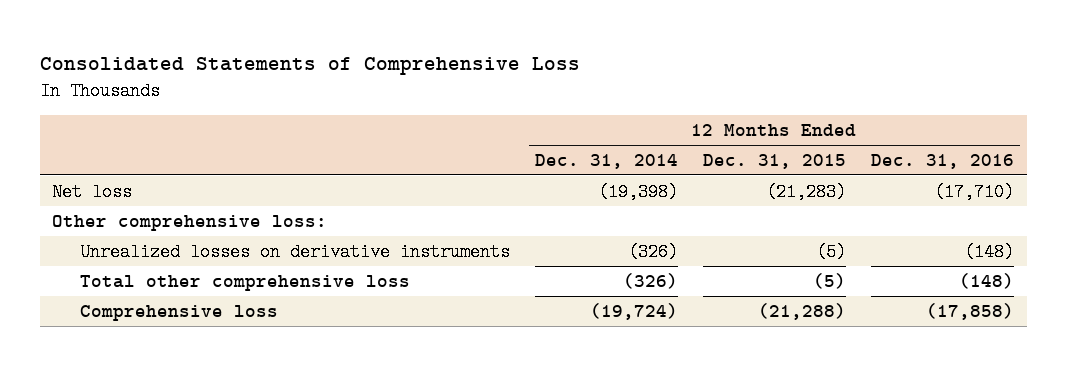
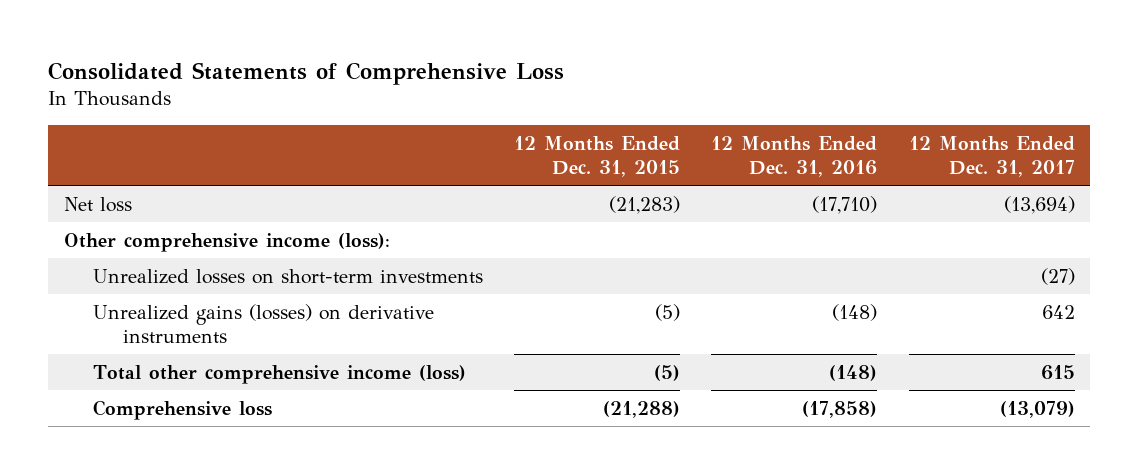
- | 12 Months Ended Dec. 31, 2014 | 12 Months Ended Dec. 31, 2015 | 12 Months Ended Dec. 31, 2016
+ | 12 Months Ended Dec. 31, 2015 | 12 Months Ended Dec. 31, 2016 | 12 Months Ended Dec. 31, 2017
- Other comprehensive loss:
- Unrealized losses on derivative instruments | (326) | (5) | (148)
- Total other comprehensive loss | (326) | (5) | (148)
+ Other comprehensive income (loss):
+ Unrealized losses on short-term investments | | | (27)
+ Unrealized gains (losses) on derivative instruments | (5) | (148) | 642
+ Total other comprehensive income (loss) | (5) | (148) | 615

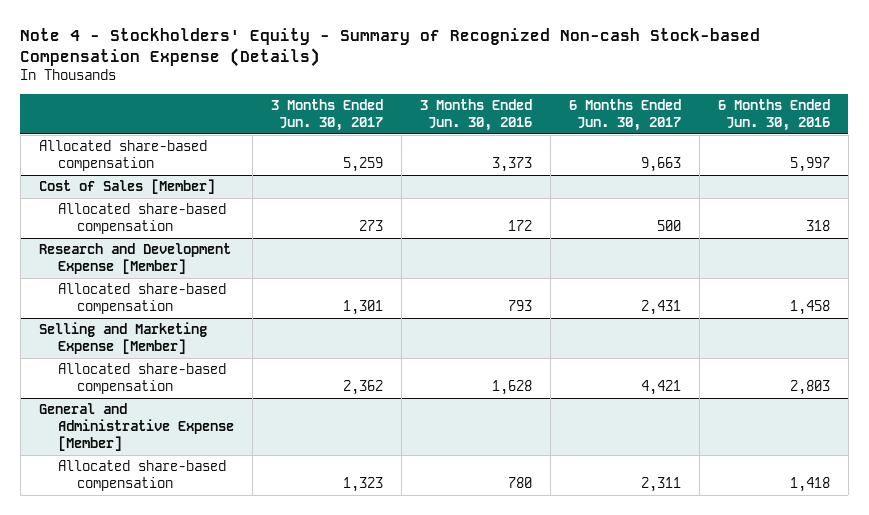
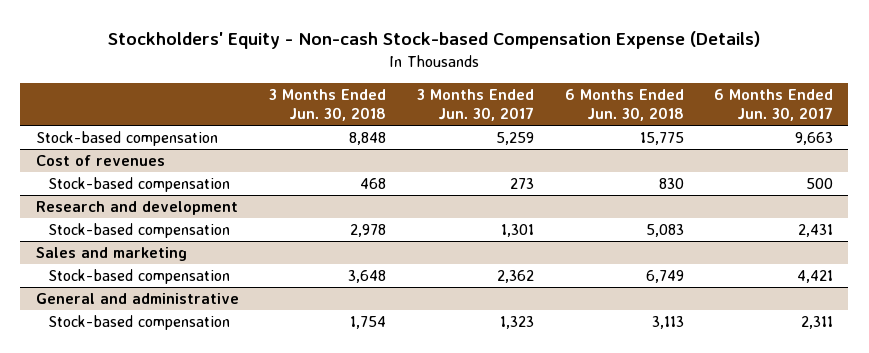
- Note 4 - Stockholders' Equity - Summary of Recognized Non-cash Stock-based Compensation Expense (Details)
+ Stockholders' Equity - Non-cash Stock-based Compensation Expense (Details)
- | 3 Months Ended Jun. 30, 2017 | 3 Months Ended Jun. 30, 2016 | 6 Months Ended Jun. 30, 2017 | 6 Months Ended Jun. 30, 2016
+ | 3 Months Ended Jun. 30, 2018 | 3 Months Ended Jun. 30, 2017 | 6 Months Ended Jun. 30, 2018 | 6 Months Ended Jun. 30, 2017
- Allocated share-based compensation | 5,259 | 3,373 | 9,663 | 5,997
- Cost of Sales [Member]
- Allocated share-based compensation | 273 | 172 | 500 | 318
- Research and Development Expense [Member]
- Allocated share-based compensation | 1,301 | 793 | 2,431 | 1,458
- Selling and Marketing Expense [Member]
- Allocated share-based compensation | 2,362 | 1,628 | 4,421 | 2,803
- General and Administrative Expense [Member]
- Allocated share-based compensation | 1,323 | 780 | 2,311 | 1,418
+ Stock-based compensation | 8,848 | 5,259 | 15,775 | 9,663
+ Cost of revenues
+ Stock-based compensation | 468 | 273 | 830 | 500
+ Research and development
+ Stock-based compensation | 2,978 | 1,301 | 5,083 | 2,431
+ Sales and marketing
+ Stock-based compensation | 3,648 | 2,362 | 6,749 | 4,421
+ General and administrative
+ Stock-based compensation | 1,754 | 1,323 | 3,113 | 2,311

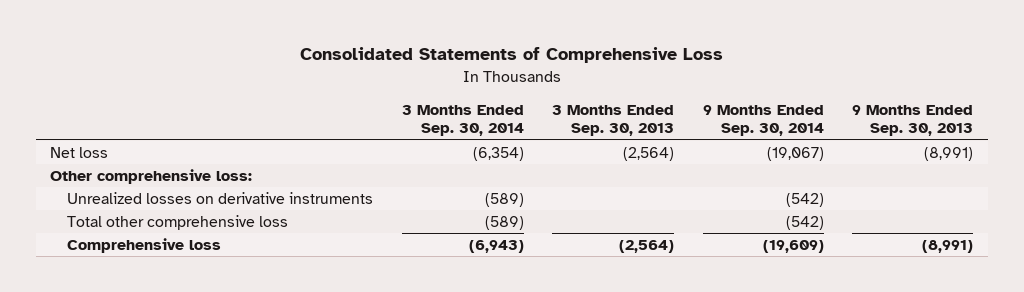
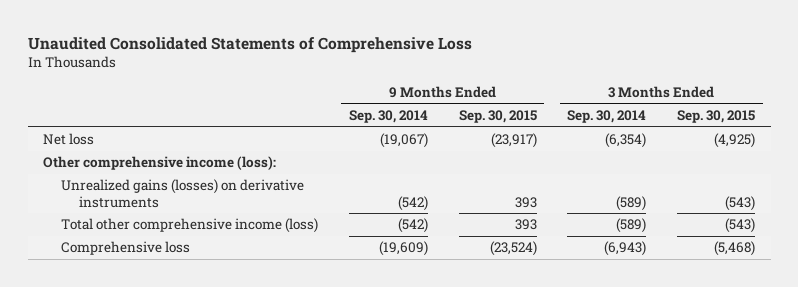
- Consolidated Statements of Comprehensive Loss
+ Unaudited Consolidated Statements of Comprehensive Loss
- | 3 Months Ended Sep. 30, 2014 | 3 Months Ended Sep. 30, 2013 | 9 Months Ended Sep. 30, 2014 | 9 Months Ended Sep. 30, 2013
+ | 9 Months Ended Sep. 30, 2014 | 9 Months Ended Sep. 30, 2015 | 3 Months Ended Sep. 30, 2014 | 3 Months Ended Sep. 30, 2015
- Other comprehensive loss:
- Unrealized losses on derivative instruments | (589) | | (542) |
- Total other comprehensive loss | (589) | | (542) |
+ Other comprehensive income (loss):
+ Unrealized gains (losses) on derivative instruments | (542) | 393 | (589) | (543)
+ Total other comprehensive income (loss) | (542) | 393 | (589) | (543)

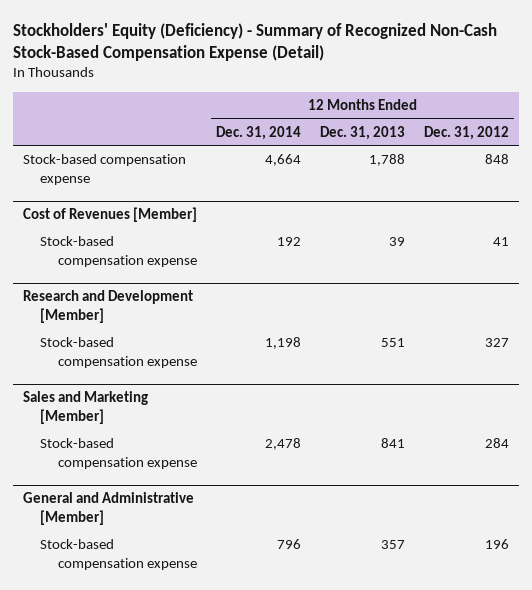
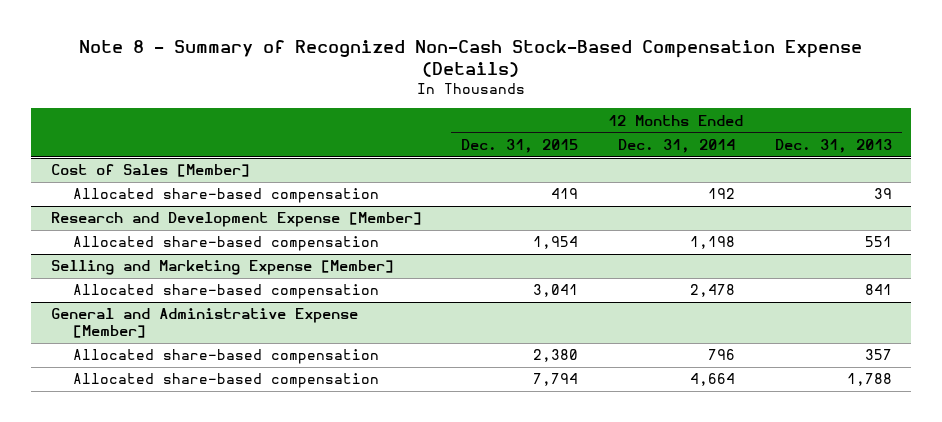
- Stockholders' Equity (Deficiency) - Summary of Recognized Non-Cash Stock-Based Compensation Expense (Detail)
+ Note 8 - Summary of Recognized Non-Cash Stock-Based Compensation Expense (Details)
- | 12 Months Ended Dec. 31, 2014 | 12 Months Ended Dec. 31, 2013 | 12 Months Ended Dec. 31, 2012
+ | 12 Months Ended Dec. 31, 2015 | 12 Months Ended Dec. 31, 2014 | 12 Months Ended Dec. 31, 2013
- Stock-based compensation expense | 4,664 | 1,788 | 848
- Cost of Revenues [Member]
- Stock-based compensation expense | 192 | 39 | 41
- Research and Development [Member]
- Stock-based compensation expense | 1,198 | 551 | 327
- Sales and Marketing [Member]
- Stock-based compensation expense | 2,478 | 841 | 284
- General and Administrative [Member]
- Stock-based compensation expense | 796 | 357 | 196
+ Cost of Sales [Member]
+ Allocated share-based compensation | 419 | 192 | 39
+ Research and Development Expense [Member]
+ Allocated share-based compensation | 1,954 | 1,198 | 551
+ Selling and Marketing Expense [Member]
+ Allocated share-based compensation | 3,041 | 2,478 | 841
+ General and Administrative Expense [Member]
+ Allocated share-based compensation | 2,380 | 796 | 357
+ Allocated share-based compensation | 7,794 | 4,664 | 1,788

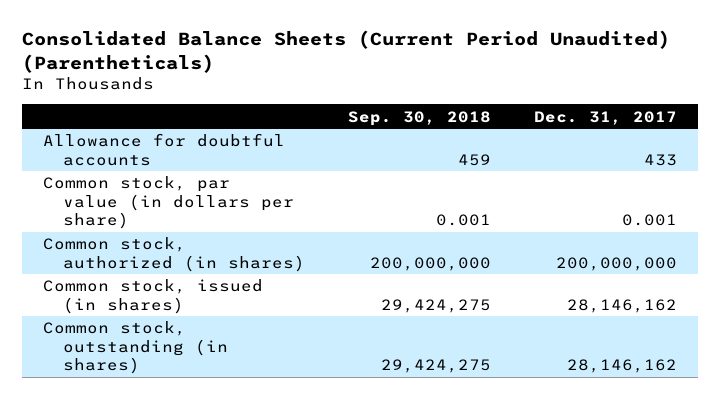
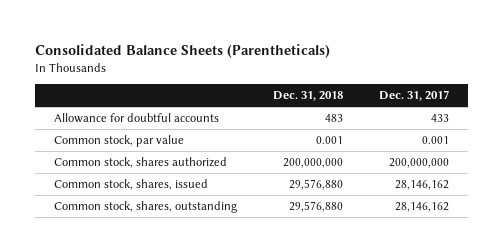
- Consolidated Balance Sheets (Current Period Unaudited) (Parentheticals)
+ Consolidated Balance Sheets (Parentheticals)
- | Sep. 30, 2018 | Dec. 31, 2017
+ | Dec. 31, 2018 | Dec. 31, 2017
- Common stock, par value (in dollars per share) | 0.001 | 0.001
- Common stock, authorized (in shares) | 200,000,000 | 200,000,000
- Common stock, issued (in shares) | 29,424,275 | 28,146,162
- Common stock, outstanding (in shares) | 29,424,275 | 28,146,162
+ Common stock, par value | 0.001 | 0.001
+ Common stock, shares authorized | 200,000,000 | 200,000,000
+ Common stock, shares, issued | 29,576,880 | 28,146,162
+ Common stock, shares, outstanding | 29,576,880 | 28,146,162

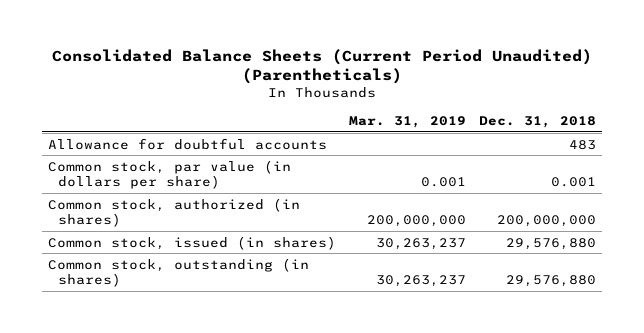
- Consolidated Balance Sheets (Parentheticals)
+ Consolidated Balance Sheets (Current Period Unaudited) (Parentheticals)
- | Dec. 31, 2018 | Dec. 31, 2017
+ | Mar. 31, 2019 | Dec. 31, 2018
- Common stock, par value | 0.001 | 0.001
- Common stock, shares authorized | 200,000,000 | 200,000,000
- Common stock, shares, issued | 29,576,880 | 28,146,162
- Common stock, shares, outstanding | 29,576,880 | 28,146,162
+ Common stock, par value (in dollars per share) | 0.001 | 0.001
+ Common stock, authorized (in shares) | 200,000,000 | 200,000,000
+ Common stock, issued (in shares) | 30,263,237 | 29,576,880
+ Common stock, outstanding (in shares) | 30,263,237 | 29,576,880

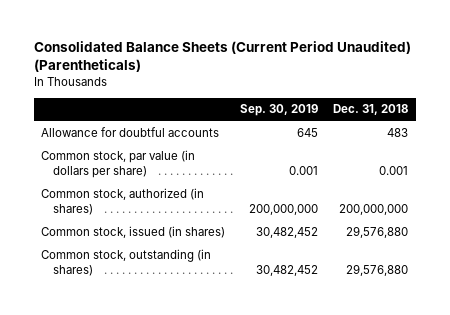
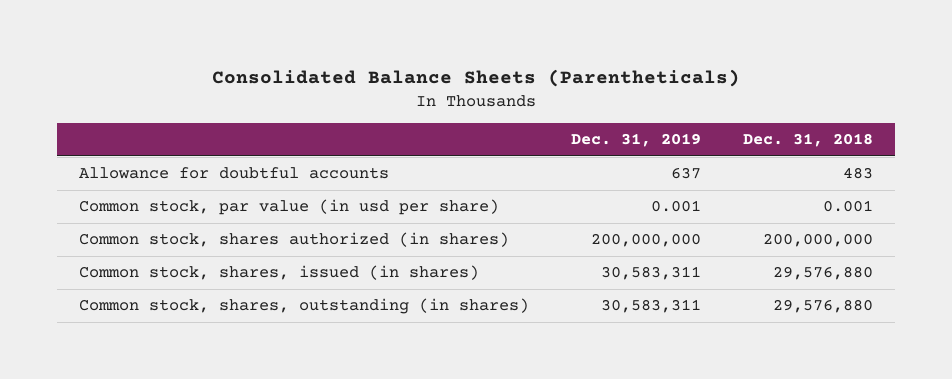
- Consolidated Balance Sheets (Current Period Unaudited) (Parentheticals)
+ Consolidated Balance Sheets (Parentheticals)
- | Sep. 30, 2019 | Dec. 31, 2018
+ | Dec. 31, 2019 | Dec. 31, 2018
- Common stock, par value (in dollars per share) | 0.001 | 0.001
- Common stock, authorized (in shares) | 200,000,000 | 200,000,000
- Common stock, issued (in shares) | 30,482,452 | 29,576,880
- Common stock, outstanding (in shares) | 30,482,452 | 29,576,880
+ Common stock, par value (in usd per share) | 0.001 | 0.001
+ Common stock, shares authorized (in shares) | 200,000,000 | 200,000,000
+ Common stock, shares, issued (in shares) | 30,583,311 | 29,576,880
+ Common stock, shares, outstanding (in shares) | 30,583,311 | 29,576,880

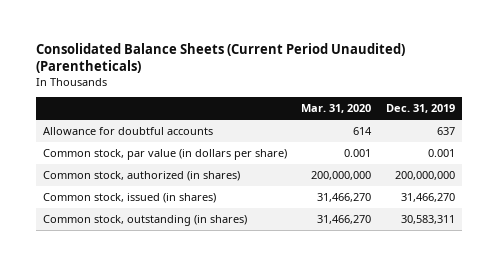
- Consolidated Balance Sheets (Parentheticals)
+ Consolidated Balance Sheets (Current Period Unaudited) (Parentheticals)
- | Dec. 31, 2019 | Dec. 31, 2018
+ | Mar. 31, 2020 | Dec. 31, 2019
- Common stock, par value (in usd per share) | 0.001 | 0.001
- Common stock, shares authorized (in shares) | 200,000,000 | 200,000,000
- Common stock, shares, issued (in shares) | 30,583,311 | 29,576,880
- Common stock, shares, outstanding (in shares) | 30,583,311 | 29,576,880
+ Common stock, par value (in dollars per share) | 0.001 | 0.001
+ Common stock, authorized (in shares) | 200,000,000 | 200,000,000
+ Common stock, issued (in shares) | 31,466,270 | 31,466,270
+ Common stock, outstanding (in shares) | 31,466,270 | 30,583,311

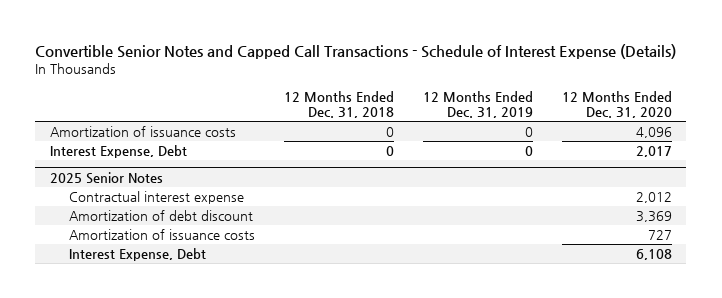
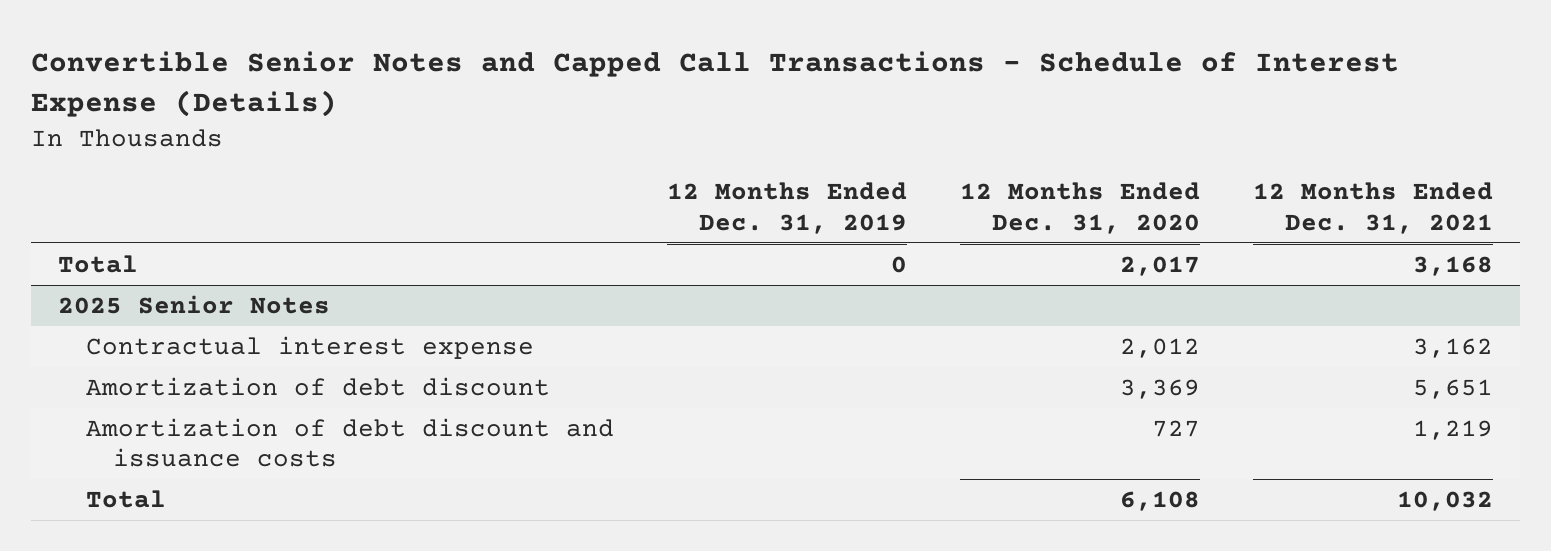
- | 12 Months Ended Dec. 31, 2018 | 12 Months Ended Dec. 31, 2019 | 12 Months Ended Dec. 31, 2020
+ | 12 Months Ended Dec. 31, 2019 | 12 Months Ended Dec. 31, 2020 | 12 Months Ended Dec. 31, 2021
- Amortization of issuance costs | 0 | 0 | 4,096
- Interest Expense, Debt | 0 | 0 | 2,017
+ Total | 0 | 2,017 | 3,168
@ 2025 Senior Notes
- Amortization of issuance costs | | | 727
- Interest Expense, Debt | | | 6,108
+ Amortization of debt discount and issuance costs | | 727 | 1,219
+ Total | | 6,108 | 10,032

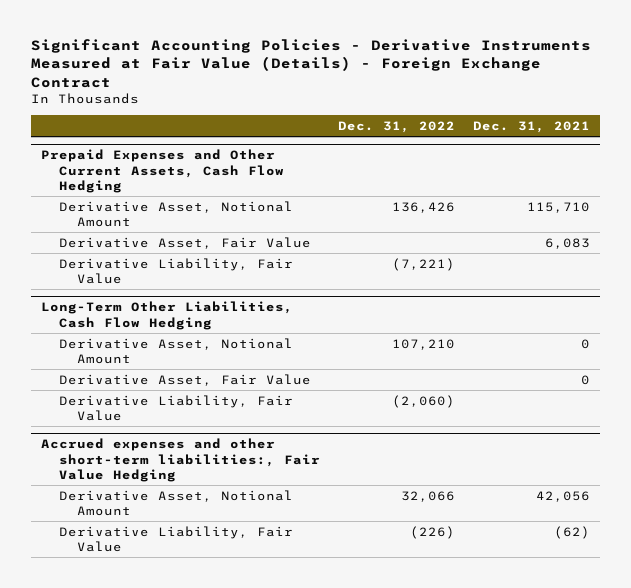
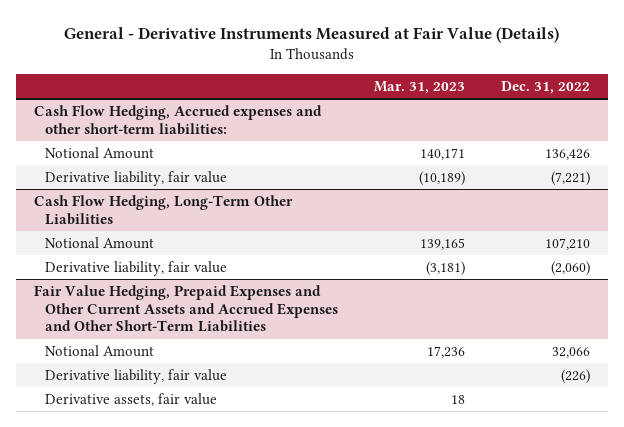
- Significant Accounting Policies - Derivative Instruments Measured at Fair Value (Details) - Foreign Exchange Contract
+ General - Derivative Instruments Measured at Fair Value (Details)
- | Dec. 31, 2022 | Dec. 31, 2021
+ | Mar. 31, 2023 | Dec. 31, 2022
- Prepaid Expenses and Other Current Assets, Cash Flow Hedging
- Derivative Asset, Notional Amount | 136,426 | 115,710
- Derivative Asset, Fair Value | | 6,083
- Derivative Liability, Fair Value | (7,221) |
- Long-Term Other Liabilities, Cash Flow Hedging
- Derivative Asset, Notional Amount | 107,210 | 0
- Derivative Asset, Fair Value | | 0
- Derivative Liability, Fair Value | (2,060) |
- Accrued expenses and other short-term liabilities:, Fair Value Hedging
- Derivative Asset, Notional Amount | 32,066 | 42,056
- Derivative Liability, Fair Value | (226) | (62)
+ Cash Flow Hedging, Accrued expenses and other short-term liabilities:
+ Notional Amount | 140,171 | 136,426
+ Derivative liability, fair value | (10,189) | (7,221)
+ Cash Flow Hedging, Long-Term Other Liabilities
+ Notional Amount | 139,165 | 107,210
+ Derivative liability, fair value | (3,181) | (2,060)
+ Fair Value Hedging, Prepaid Expenses and Other Current Assets and Accrued Expenses and Other Short-Term Liabilities
+ Notional Amount | 17,236 | 32,066
+ Derivative liability, fair value | | (226)
+ Derivative assets, fair value | 18 |

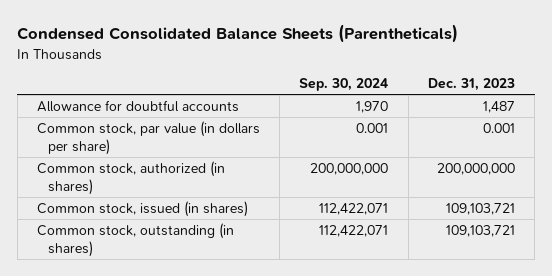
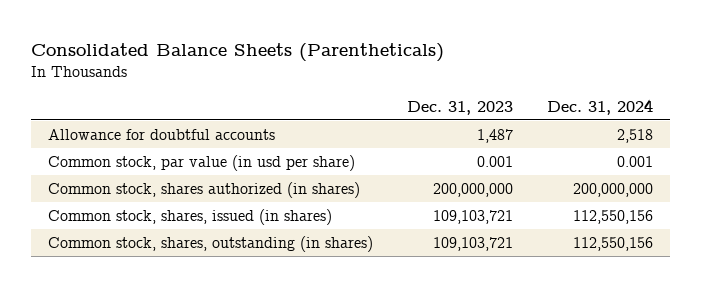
- Condensed Consolidated Balance Sheets (Parentheticals)
+ Consolidated Balance Sheets (Parentheticals)
- | Sep. 30, 2024 | Dec. 31, 2023
+ | Dec. 31, 2023 | Dec. 31, 2024
- Common stock, par value (in dollars per share) | 0.001 | 0.001
- Common stock, authorized (in shares) | 200,000,000 | 200,000,000
- Common stock, issued (in shares) | 112,422,071 | 109,103,721
- Common stock, outstanding (in shares) | 112,422,071 | 109,103,721
+ Common stock, par value (in usd per share) | 0.001 | 0.001
+ Common stock, shares authorized (in shares) | 200,000,000 | 200,000,000
+ Common stock, shares, issued (in shares) | 109,103,721 | 112,550,156
+ Common stock, shares, outstanding (in shares) | 109,103,721 | 112,550,156

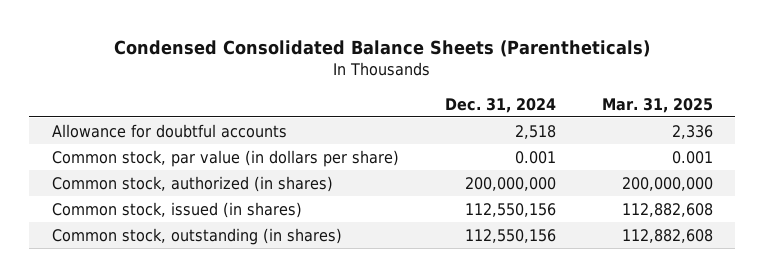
- Consolidated Balance Sheets (Parentheticals)
+ Condensed Consolidated Balance Sheets (Parentheticals)
- | Dec. 31, 2023 | Dec. 31, 2024
+ | Dec. 31, 2024 | Mar. 31, 2025
- Common stock, par value (in usd per share) | 0.001 | 0.001
- Common stock, shares authorized (in shares) | 200,000,000 | 200,000,000
- Common stock, shares, issued (in shares) | 109,103,721 | 112,550,156
- Common stock, shares, outstanding (in shares) | 109,103,721 | 112,550,156
+ Common stock, par value (in dollars per share) | 0.001 | 0.001
+ Common stock, authorized (in shares) | 200,000,000 | 200,000,000
+ Common stock, issued (in shares) | 112,550,156 | 112,882,608
+ Common stock, outstanding (in shares) | 112,550,156 | 112,882,608

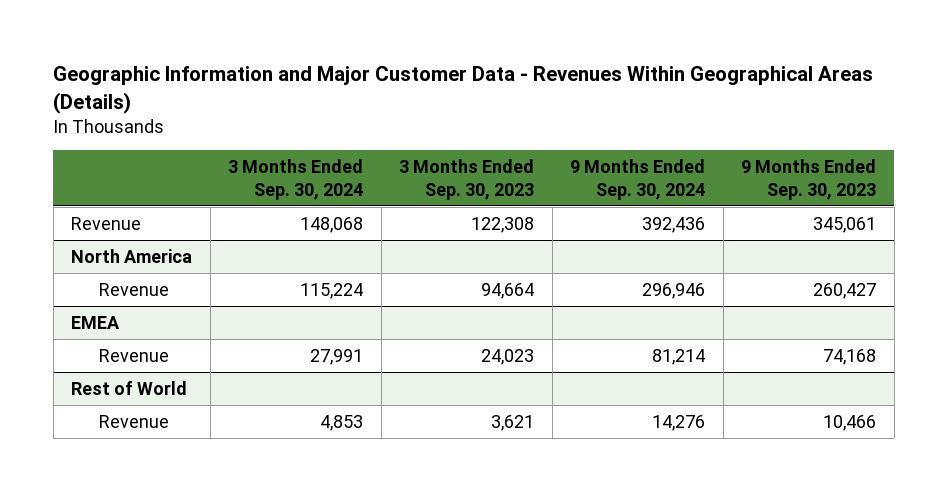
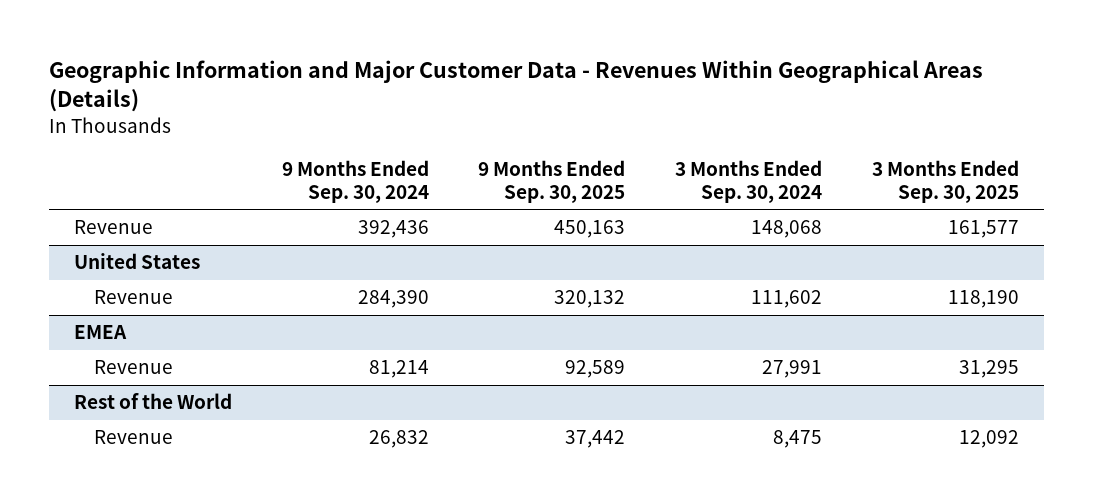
- | 3 Months Ended Sep. 30, 2024 | 3 Months Ended Sep. 30, 2023 | 9 Months Ended Sep. 30, 2024 | 9 Months Ended Sep. 30, 2023
+ | 9 Months Ended Sep. 30, 2024 | 9 Months Ended Sep. 30, 2025 | 3 Months Ended Sep. 30, 2024 | 3 Months Ended Sep. 30, 2025
- North America
- Revenue | 115,224 | 94,664 | 296,946 | 260,427
+ United States
+ Revenue | 284,390 | 320,132 | 111,602 | 118,190
- Rest of World
- Revenue | 4,853 | 3,621 | 14,276 | 10,466
+ Rest of the World
+ Revenue | 26,832 | 37,442 | 8,475 | 12,092

